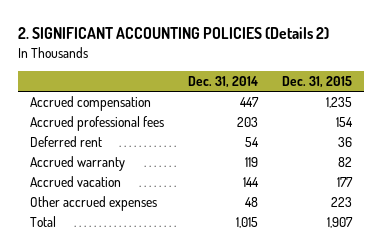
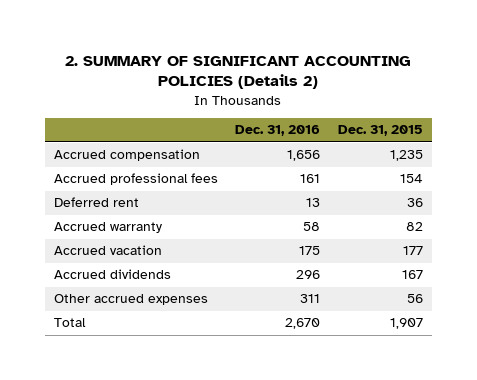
- 2. SIGNIFICANT ACCOUNTING POLICIES (Details 2)
+ 2. SUMMARY OF SIGNIFICANT ACCOUNTING POLICIES (Details 2)
- | Dec. 31, 2014 | Dec. 31, 2015
+ | Dec. 31, 2016 | Dec. 31, 2015
- Other accrued expenses | 48 | 223
+ Accrued dividends | 296 | 167
+ Other accrued expenses | 311 | 56

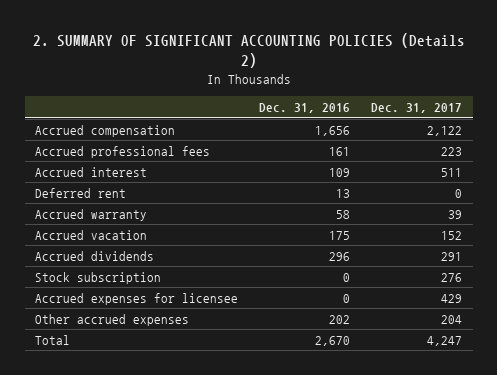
- | Dec. 31, 2016 | Dec. 31, 2015
+ | Dec. 31, 2016 | Dec. 31, 2017
+ Accrued interest | 109 | 511
- Other accrued expenses | 311 | 56
+ Stock subscription | 0 | 276
+ Accrued expenses for licensee | 0 | 429
+ Other accrued expenses | 202 | 204

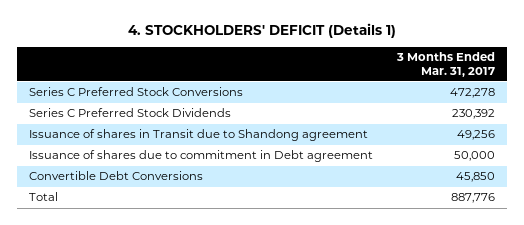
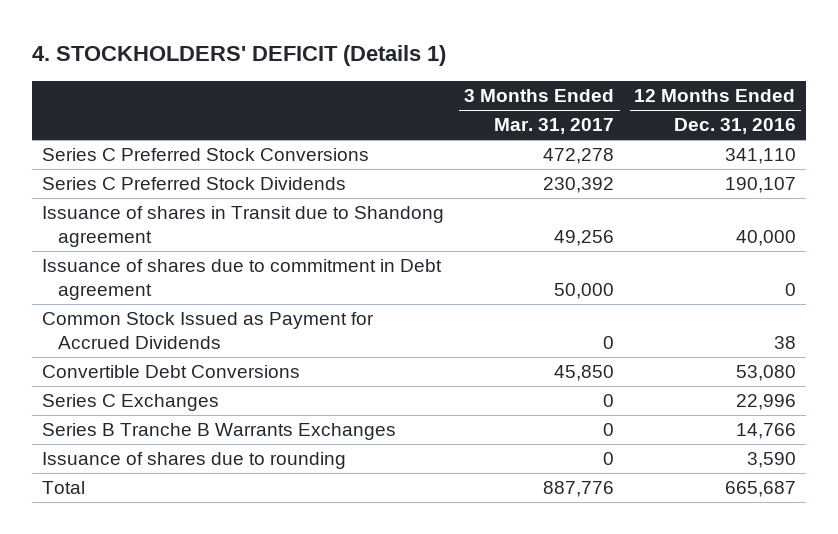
- | 3 Months Ended Mar. 31, 2017
+ | 3 Months Ended Mar. 31, 2017 | 12 Months Ended Dec. 31, 2016
+ Common Stock Issued as Payment for Accrued Dividends | 0 | 38
+ Series C Exchanges | 0 | 22,996
+ Series B Tranche B Warrants Exchanges | 0 | 14,766
+ Issuance of shares due to rounding | 0 | 3,590

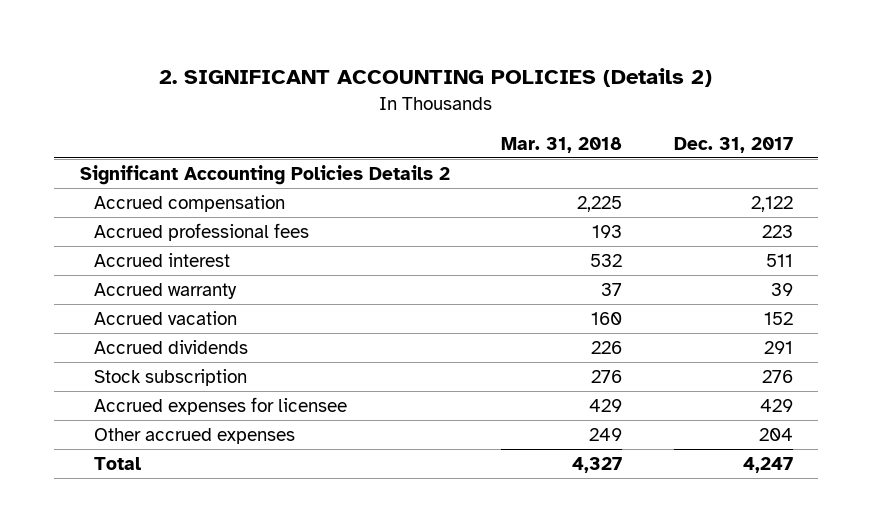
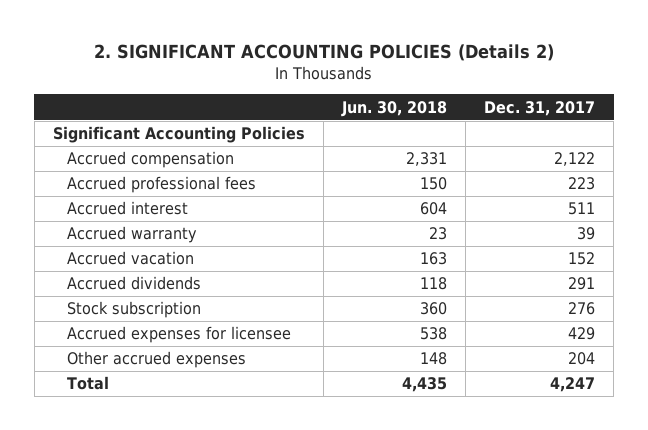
- | Mar. 31, 2018 | Dec. 31, 2017
+ | Jun. 30, 2018 | Dec. 31, 2017
- Significant Accounting Policies Details 2
+ Significant Accounting Policies

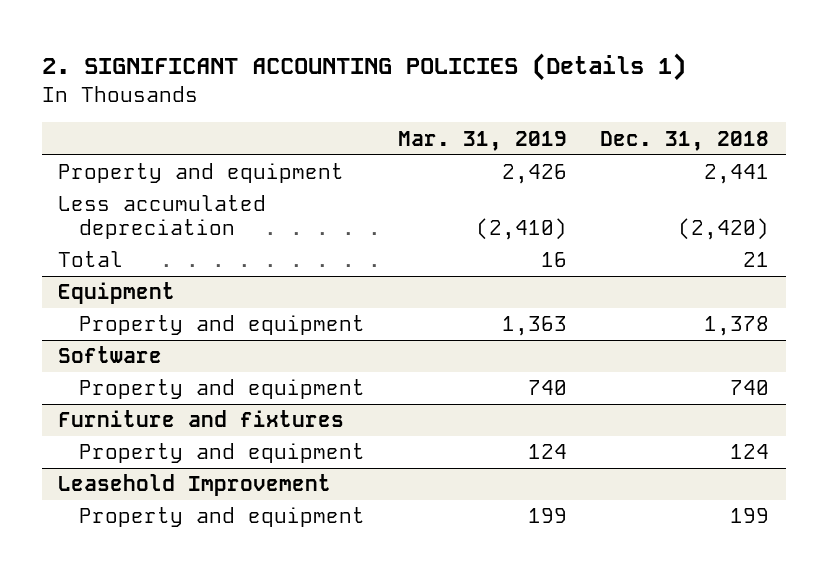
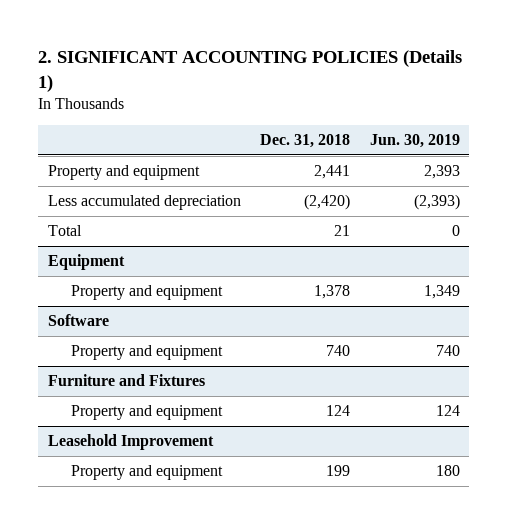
- | Mar. 31, 2019 | Dec. 31, 2018
+ | Dec. 31, 2018 | Jun. 30, 2019
- Furniture and fixtures
+ Furniture and Fixtures

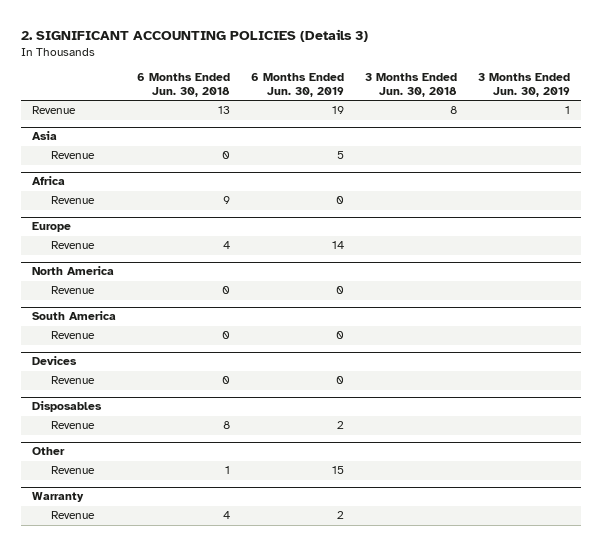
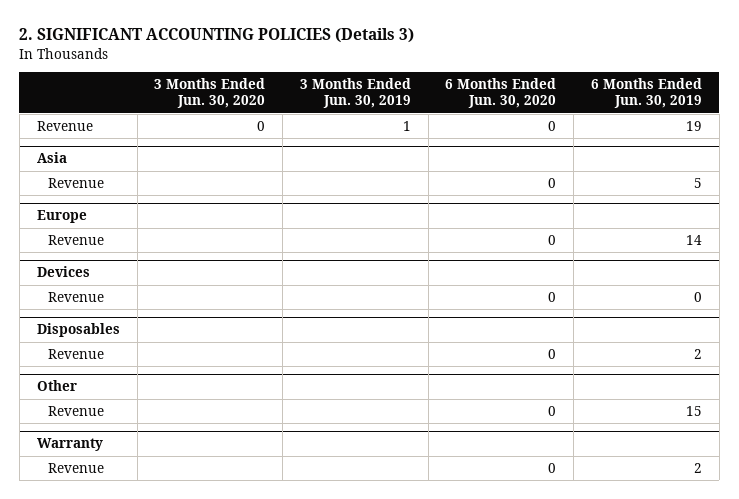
- | 6 Months Ended Jun. 30, 2018 | 6 Months Ended Jun. 30, 2019 | 3 Months Ended Jun. 30, 2018 | 3 Months Ended Jun. 30, 2019
+ | 3 Months Ended Jun. 30, 2020 | 3 Months Ended Jun. 30, 2019 | 6 Months Ended Jun. 30, 2020 | 6 Months Ended Jun. 30, 2019
- Africa
- Revenue | 9 | 0 | |
- North America
- Revenue | 0 | 0 | |
- South America
- Revenue | 0 | 0 | |

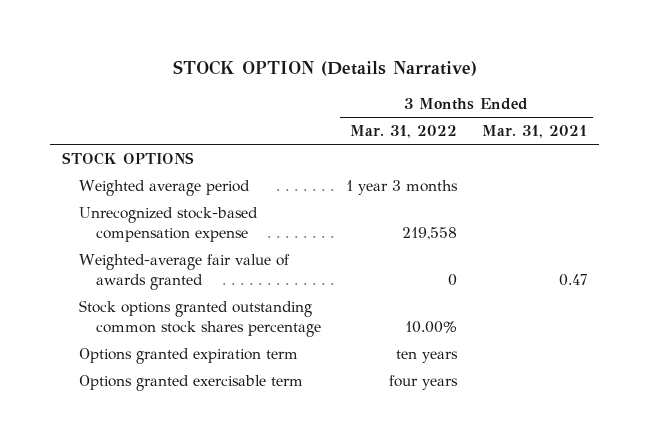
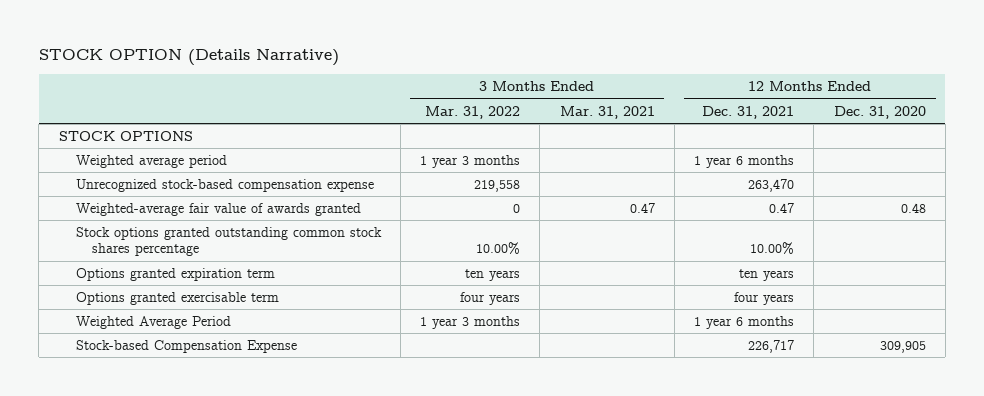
- | 3 Months Ended Mar. 31, 2022 | 3 Months Ended Mar. 31, 2021
+ | 3 Months Ended Mar. 31, 2022 | 3 Months Ended Mar. 31, 2021 | 12 Months Ended Dec. 31, 2021 | 12 Months Ended Dec. 31, 2020
+ Weighted Average Period | 1 year 3 months | | 1 year 6 months |
+ Stock-based Compensation Expense | | | 226,717 | 309,905

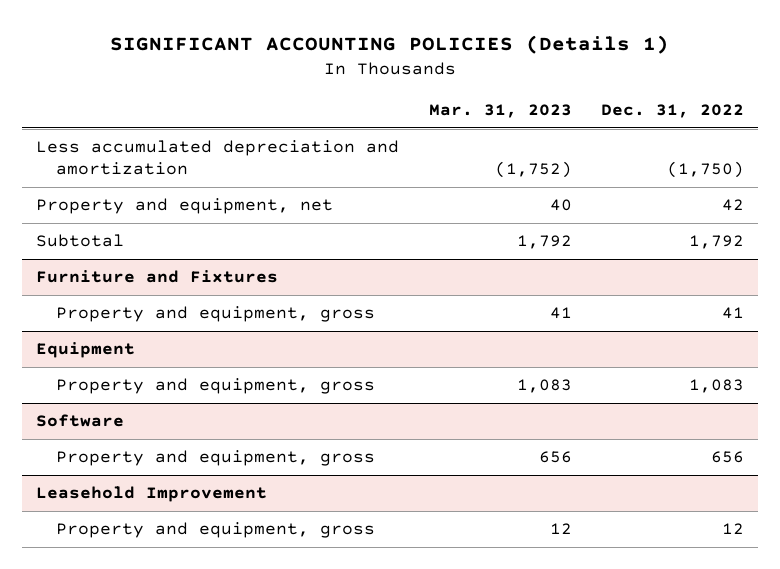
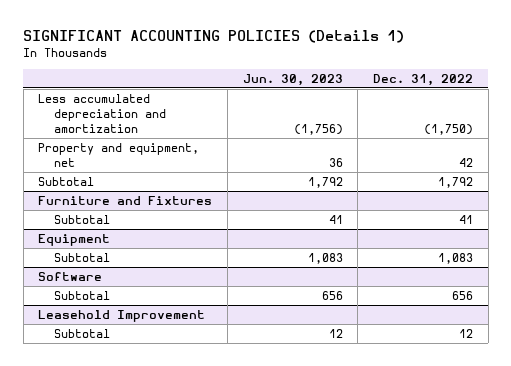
- | Mar. 31, 2023 | Dec. 31, 2022
+ | Jun. 30, 2023 | Dec. 31, 2022
@ Furniture and Fixtures
- Property and equipment, gross | 41 | 41
+ Subtotal | 41 | 41
@ Equipment
- Property and equipment, gross | 1,083 | 1,083
+ Subtotal | 1,083 | 1,083
@ Software
- Property and equipment, gross | 656 | 656
+ Subtotal | 656 | 656
@ Leasehold Improvement
- Property and equipment, gross | 12 | 12
+ Subtotal | 12 | 12

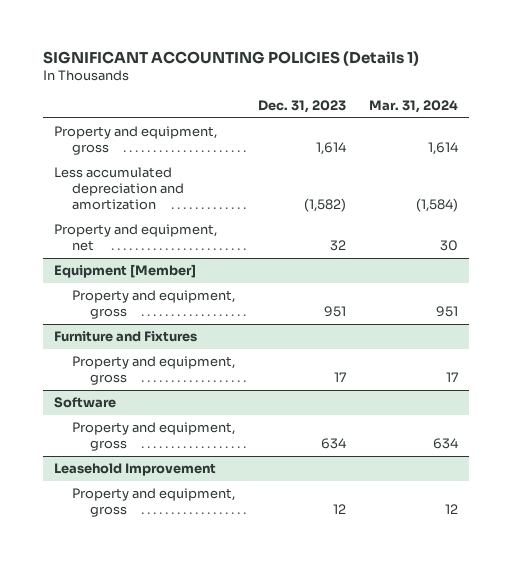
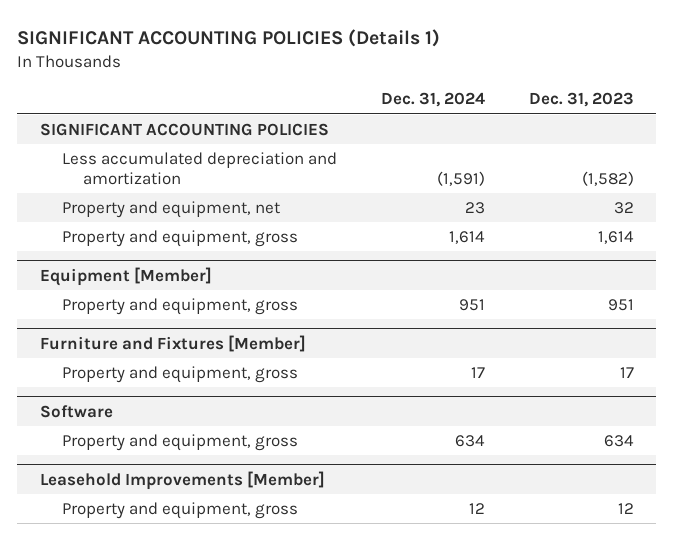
- | Dec. 31, 2023 | Mar. 31, 2024
+ | Dec. 31, 2024 | Dec. 31, 2023
+ SIGNIFICANT ACCOUNTING POLICIES
moved down: Property and equipment, gross | 1,614 | 1,614
- Furniture and Fixtures
+ Furniture and Fixtures [Member]
- Leasehold Improvement
+ Leasehold Improvements [Member]

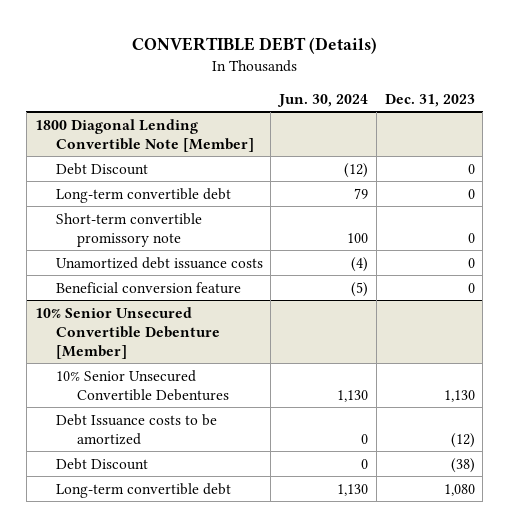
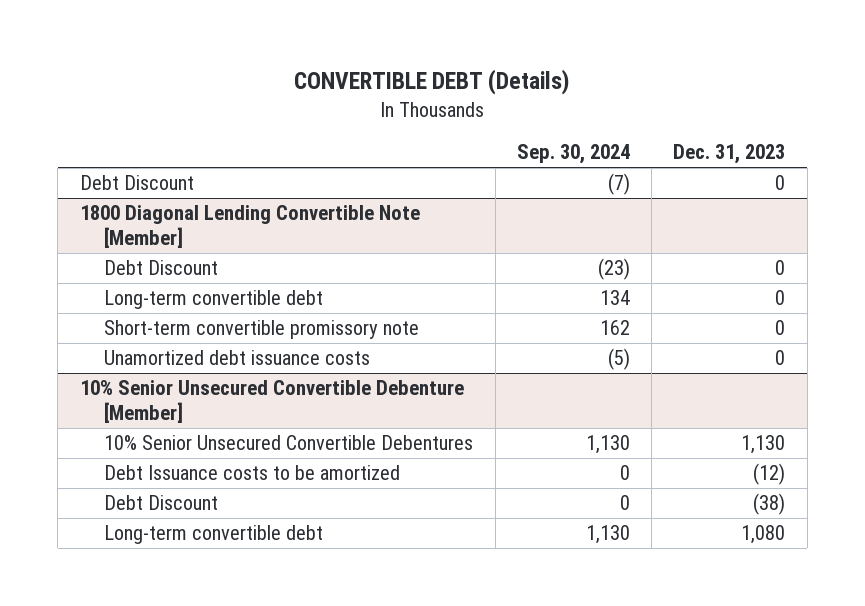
- | Jun. 30, 2024 | Dec. 31, 2023
+ | Sep. 30, 2024 | Dec. 31, 2023
+ Debt Discount | (7) | 0
@ 1800 Diagonal Lending Convertible Note [Member]
- Beneficial conversion feature | (5) | 0

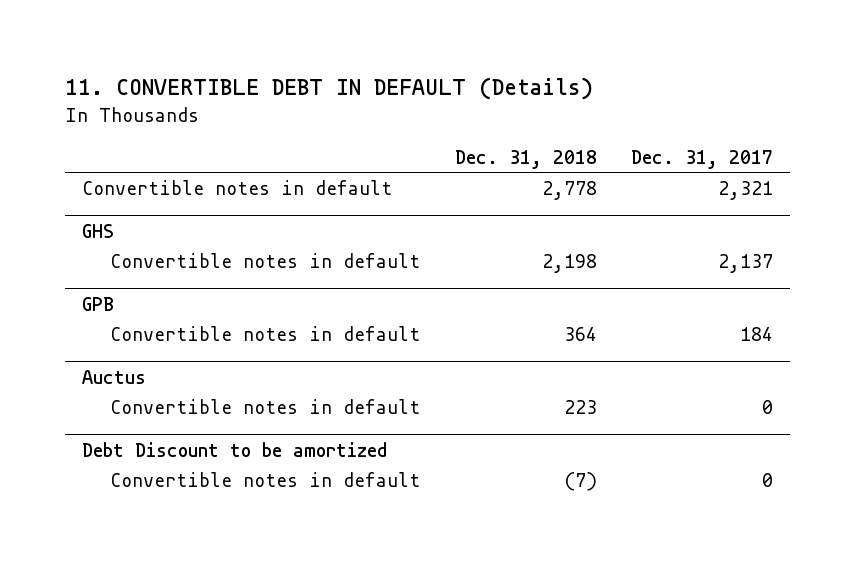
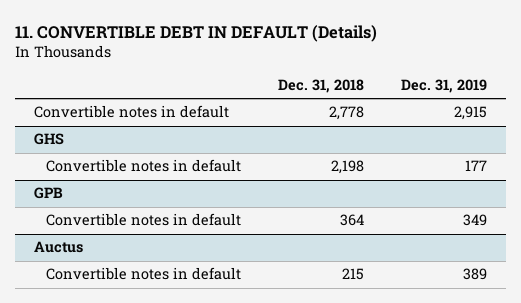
- | Dec. 31, 2018 | Dec. 31, 2017
+ | Dec. 31, 2018 | Dec. 31, 2019
@ Auctus
- Convertible notes in default | 223 | 0
- Debt Discount to be amortized
- Convertible notes in default | (7) | 0
@ Auctus
+ Convertible notes in default | 215 | 389

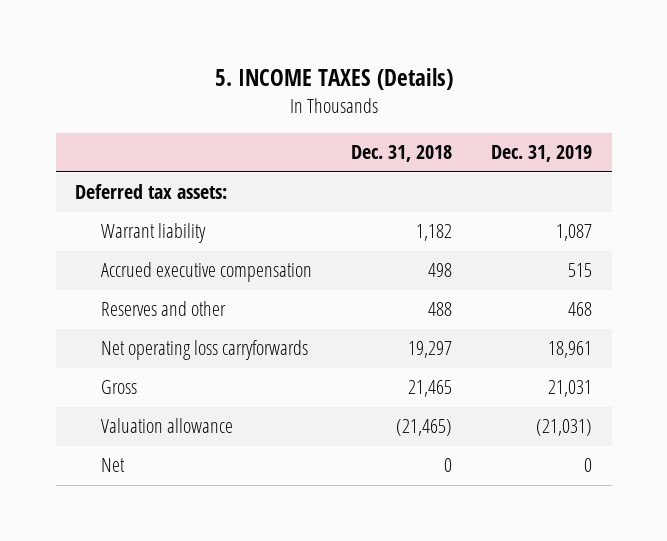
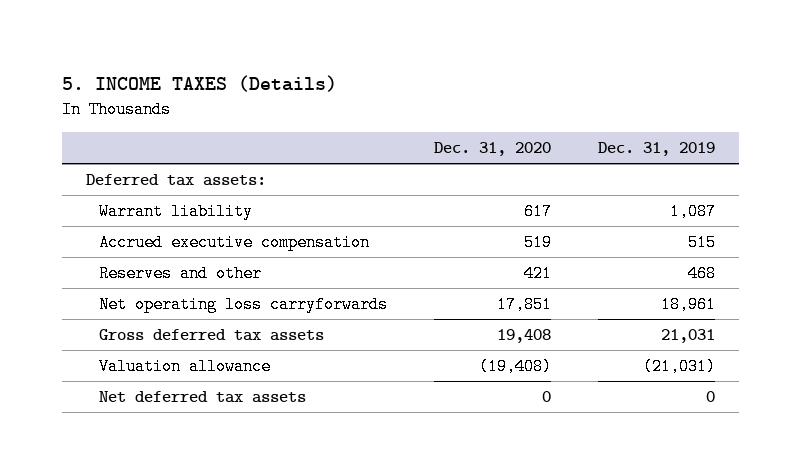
- | Dec. 31, 2018 | Dec. 31, 2019
+ | Dec. 31, 2020 | Dec. 31, 2019
- Gross | 21,465 | 21,031
+ Gross deferred tax assets | 19,408 | 21,031
- Net | 0 | 0
+ Net deferred tax assets | 0 | 0

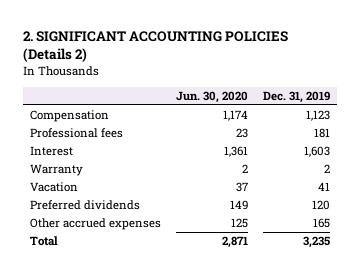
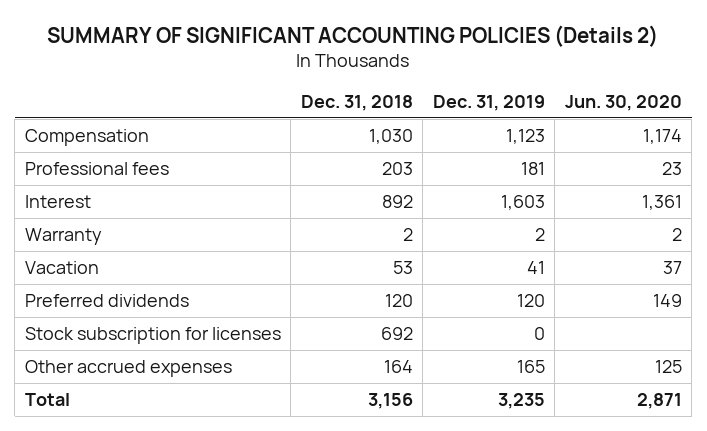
- 2. SIGNIFICANT ACCOUNTING POLICIES (Details 2)
+ SUMMARY OF SIGNIFICANT ACCOUNTING POLICIES (Details 2)
- | Jun. 30, 2020 | Dec. 31, 2019
+ | Dec. 31, 2018 | Dec. 31, 2019 | Jun. 30, 2020
+ Stock subscription for licenses | 692 | 0 |

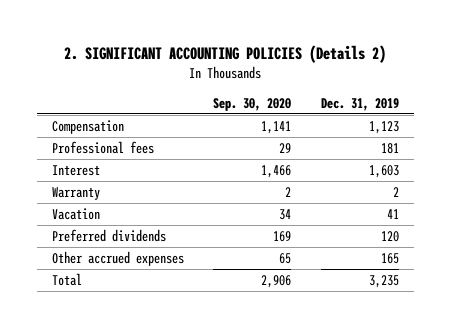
- SUMMARY OF SIGNIFICANT ACCOUNTING POLICIES (Details 2)
+ 2. SIGNIFICANT ACCOUNTING POLICIES (Details 2)
- | Dec. 31, 2018 | Dec. 31, 2019 | Jun. 30, 2020
+ | Sep. 30, 2020 | Dec. 31, 2019
- Stock subscription for licenses | 692 | 0 |

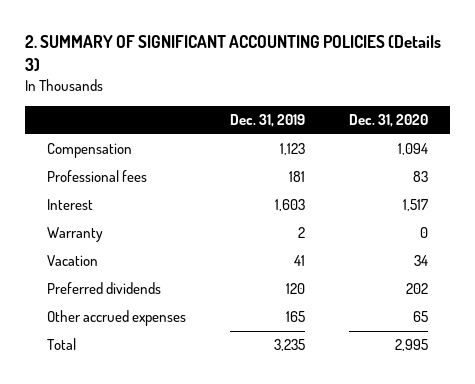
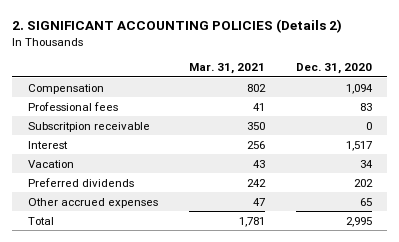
- 2. SUMMARY OF SIGNIFICANT ACCOUNTING POLICIES (Details 3)
+ 2. SIGNIFICANT ACCOUNTING POLICIES (Details 2)
- | Dec. 31, 2019 | Dec. 31, 2020
+ | Mar. 31, 2021 | Dec. 31, 2020
+ Subscritpion receivable | 350 | 0
- Warranty | 2 | 0

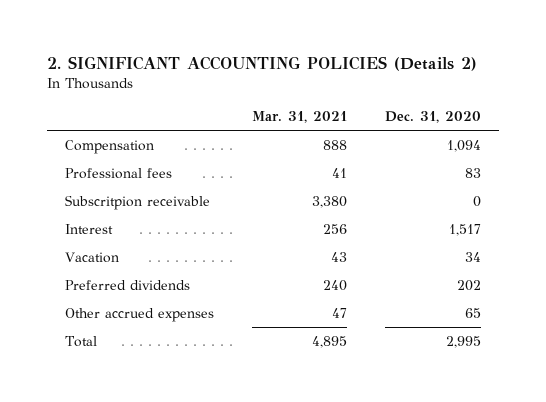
- Compensation | 802 | 1,094
+ Compensation | 888 | 1,094
- Subscritpion receivable | 350 | 0
+ Subscritpion receivable | 3,380 | 0
- Preferred dividends | 242 | 202
+ Preferred dividends | 240 | 202
- Total | 1,781 | 2,995
+ Total | 4,895 | 2,995

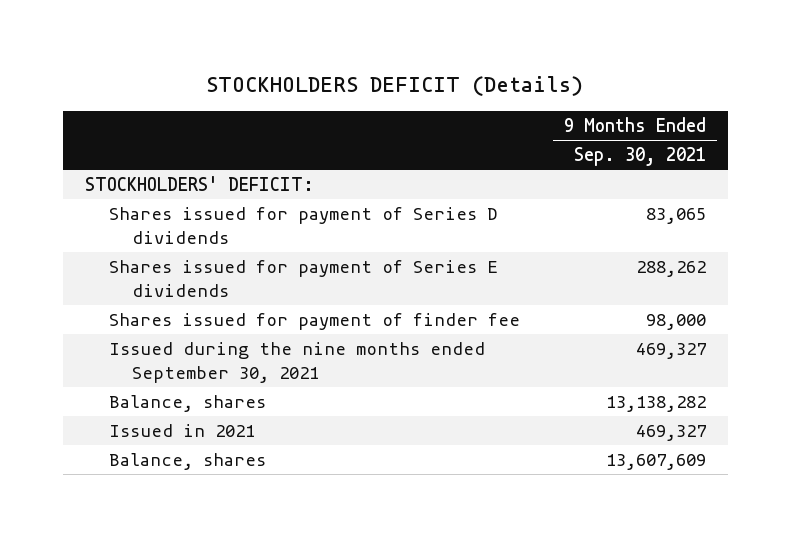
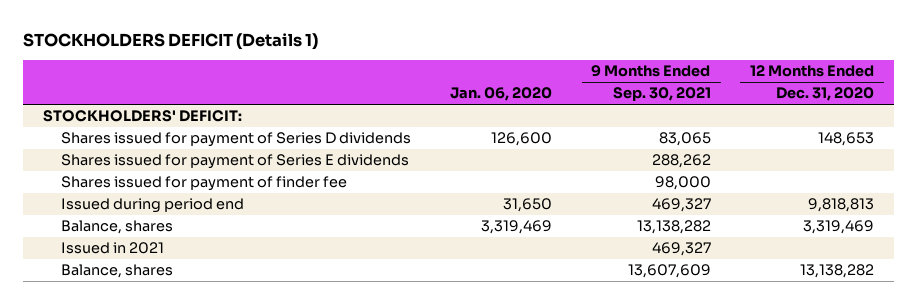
- STOCKHOLDERS DEFICIT (Details)
+ STOCKHOLDERS DEFICIT (Details 1)
- | 9 Months Ended Sep. 30, 2021
+ | Jan. 06, 2020 | 9 Months Ended Sep. 30, 2021 | 12 Months Ended Dec. 31, 2020
- Issued during the nine months ended September 30, 2021 | 469,327
+ Issued during period end | 31,650 | 469,327 | 9,818,813

